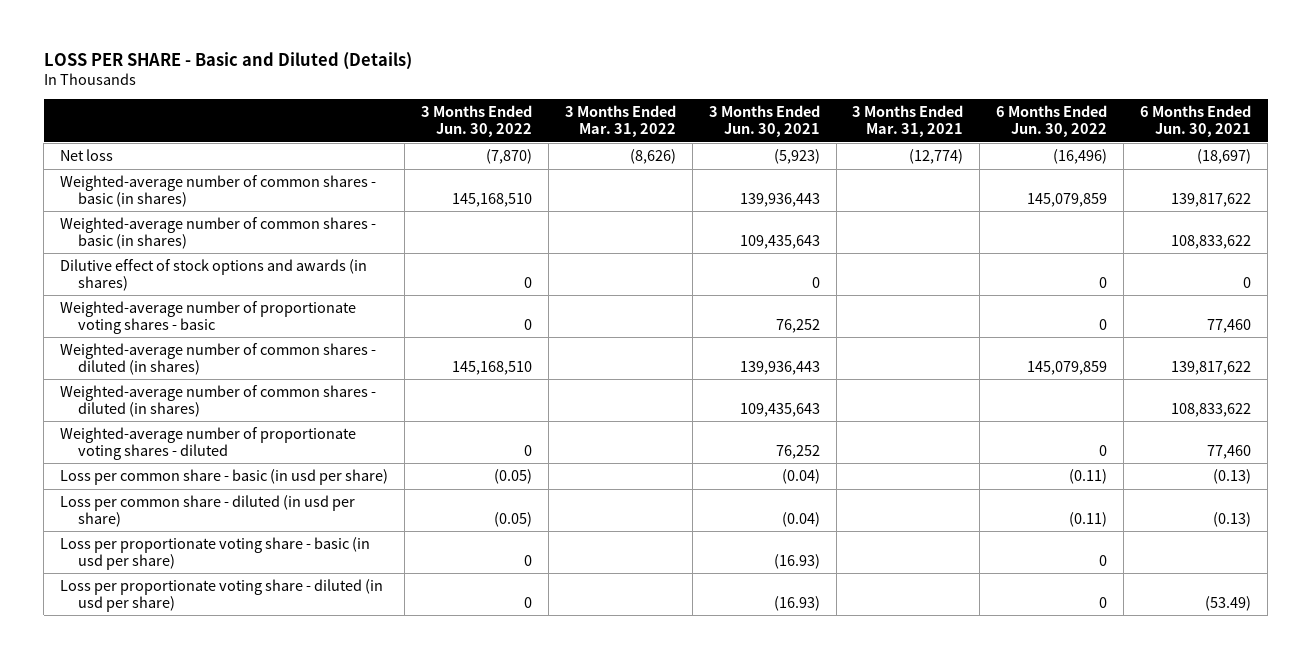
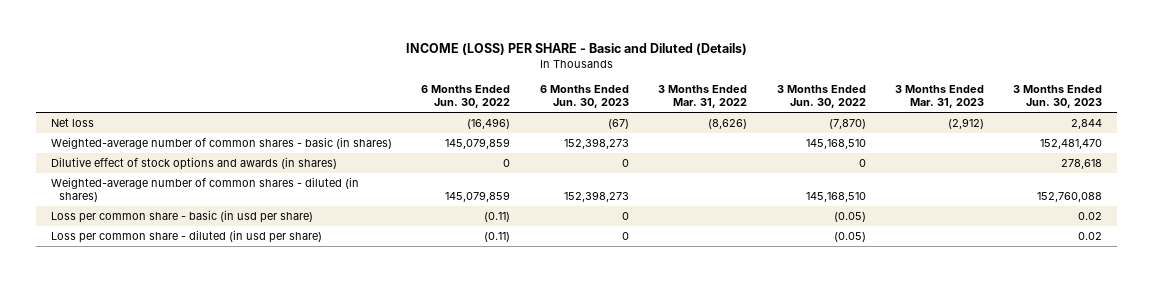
- LOSS PER SHARE - Basic and Diluted (Details)
+ INCOME (LOSS) PER SHARE - Basic and Diluted (Details)
- | 3 Months Ended Jun. 30, 2022 | 3 Months Ended Mar. 31, 2022 | 3 Months Ended Jun. 30, 2021 | 3 Months Ended Mar. 31, 2021 | 6 Months Ended Jun. 30, 2022 | 6 Months Ended Jun. 30, 2021
+ | 6 Months Ended Jun. 30, 2022 | 6 Months Ended Jun. 30, 2023 | 3 Months Ended Mar. 31, 2022 | 3 Months Ended Jun. 30, 2022 | 3 Months Ended Mar. 31, 2023 | 3 Months Ended Jun. 30, 2023
- Weighted-average number of common shares - basic (in shares) | | | 109,435,643 | | | 108,833,622
- Weighted-average number of proportionate voting shares - basic | 0 | | 76,252 | | 0 | 77,460
- Weighted-average number of common shares - diluted (in shares) | | | 109,435,643 | | | 108,833,622
- Weighted-average number of proportionate voting shares - diluted | 0 | | 76,252 | | 0 | 77,460
- Loss per proportionate voting share - basic (in usd per share) | 0 | | (16.93) | | 0 |
- Loss per proportionate voting share - diluted (in usd per share) | 0 | | (16.93) | | 0 | (53.49)

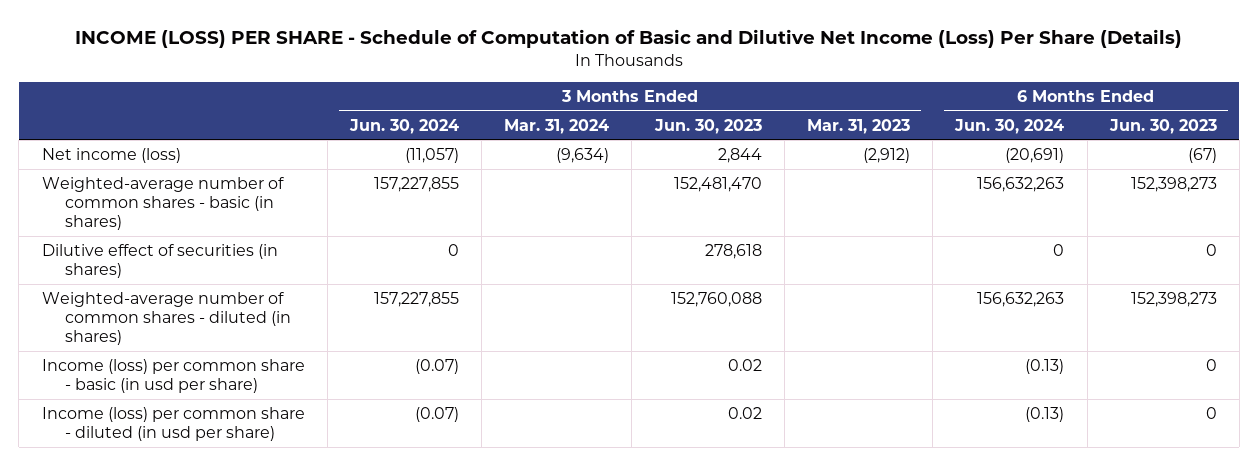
- INCOME (LOSS) PER SHARE - Basic and Diluted (Details)
+ INCOME (LOSS) PER SHARE - Schedule of Computation of Basic and Dilutive Net Income (Loss) Per Share (Details)
- | 6 Months Ended Jun. 30, 2022 | 6 Months Ended Jun. 30, 2023 | 3 Months Ended Mar. 31, 2022 | 3 Months Ended Jun. 30, 2022 | 3 Months Ended Mar. 31, 2023 | 3 Months Ended Jun. 30, 2023
+ | 3 Months Ended Jun. 30, 2024 | 3 Months Ended Mar. 31, 2024 | 3 Months Ended Jun. 30, 2023 | 3 Months Ended Mar. 31, 2023 | 6 Months Ended Jun. 30, 2024 | 6 Months Ended Jun. 30, 2023
- Net loss | (16,496) | (67) | (8,626) | (7,870) | (2,912) | 2,844
+ Net income (loss) | (11,057) | (9,634) | 2,844 | (2,912) | (20,691) | (67)
- Dilutive effect of stock options and awards (in shares) | 0 | 0 | | 0 | | 278,618
+ Dilutive effect of securities (in shares) | 0 | | 278,618 | | 0 | 0
- Loss per common share - basic (in usd per share) | (0.11) | 0 | | (0.05) | | 0.02
- Loss per common share - diluted (in usd per share) | (0.11) | 0 | | (0.05) | | 0.02
+ Income (loss) per common share - basic (in usd per share) | (0.07) | | 0.02 | | (0.13) | 0
+ Income (loss) per common share - diluted (in usd per share) | (0.07) | | 0.02 | | (0.13) | 0

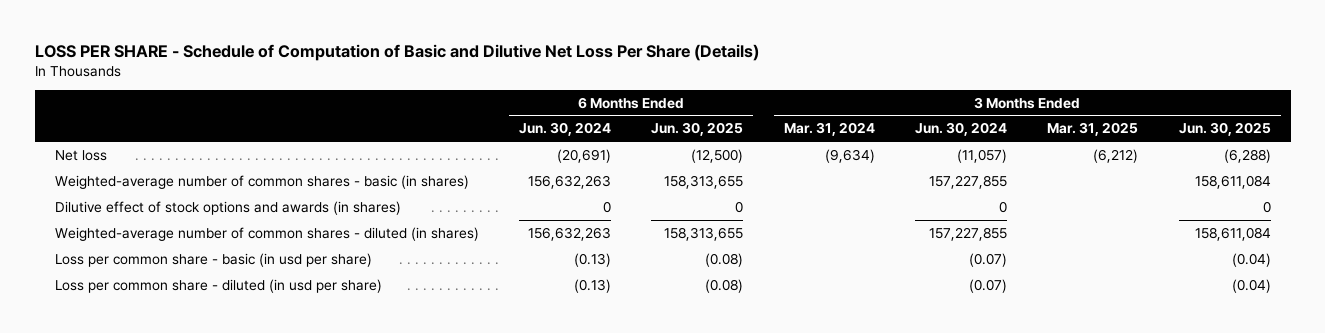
- INCOME (LOSS) PER SHARE - Schedule of Computation of Basic and Dilutive Net Income (Loss) Per Share (Details)
+ LOSS PER SHARE - Schedule of Computation of Basic and Dilutive Net Loss Per Share (Details)
- | 3 Months Ended Jun. 30, 2024 | 3 Months Ended Mar. 31, 2024 | 3 Months Ended Jun. 30, 2023 | 3 Months Ended Mar. 31, 2023 | 6 Months Ended Jun. 30, 2024 | 6 Months Ended Jun. 30, 2023
+ | 6 Months Ended Jun. 30, 2024 | 6 Months Ended Jun. 30, 2025 | 3 Months Ended Mar. 31, 2024 | 3 Months Ended Jun. 30, 2024 | 3 Months Ended Mar. 31, 2025 | 3 Months Ended Jun. 30, 2025
- Net income (loss) | (11,057) | (9,634) | 2,844 | (2,912) | (20,691) | (67)
+ Net loss | (20,691) | (12,500) | (9,634) | (11,057) | (6,212) | (6,288)
- Dilutive effect of securities (in shares) | 0 | | 278,618 | | 0 | 0
+ Dilutive effect of stock options and awards (in shares) | 0 | 0 | | 0 | | 0
- Income (loss) per common share - basic (in usd per share) | (0.07) | | 0.02 | | (0.13) | 0
- Income (loss) per common share - diluted (in usd per share) | (0.07) | | 0.02 | | (0.13) | 0
+ Loss per common share - basic (in usd per share) | (0.13) | (0.08) | | (0.07) | | (0.04)
+ Loss per common share - diluted (in usd per share) | (0.13) | (0.08) | | (0.07) | | (0.04)

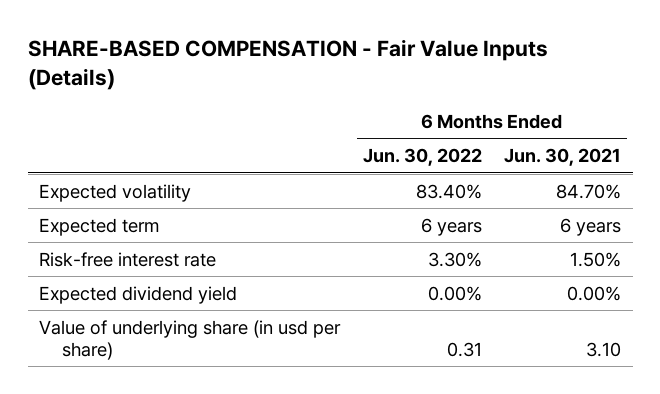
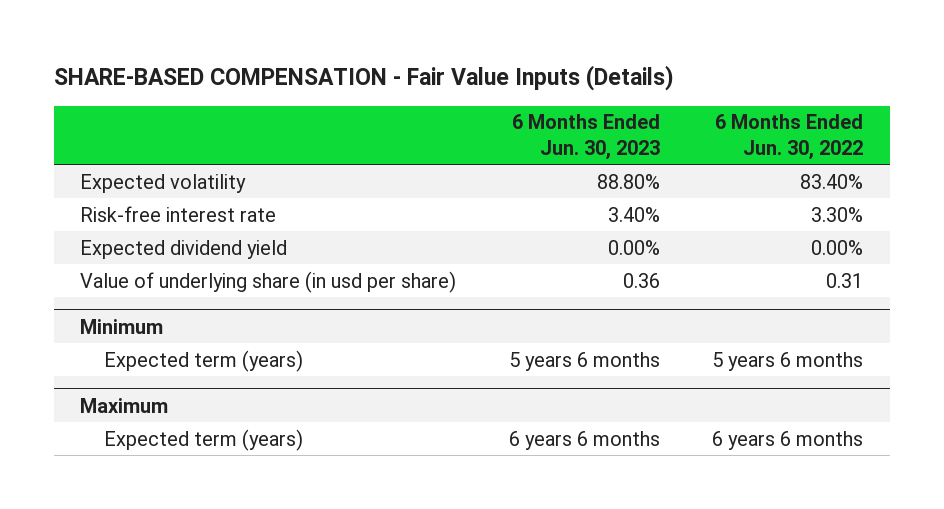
- | 6 Months Ended Jun. 30, 2022 | 6 Months Ended Jun. 30, 2021
+ | 6 Months Ended Jun. 30, 2023 | 6 Months Ended Jun. 30, 2022
- Expected term | 6 years | 6 years
+ Minimum
+ Expected term (years) | 5 years 6 months | 5 years 6 months
+ Maximum
+ Expected term (years) | 6 years 6 months | 6 years 6 months

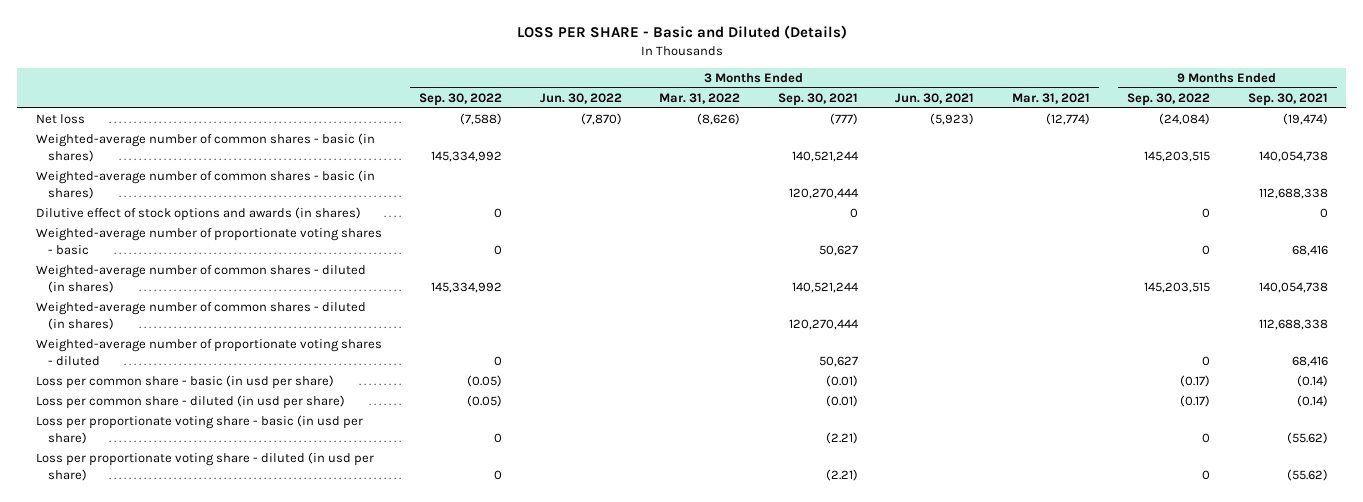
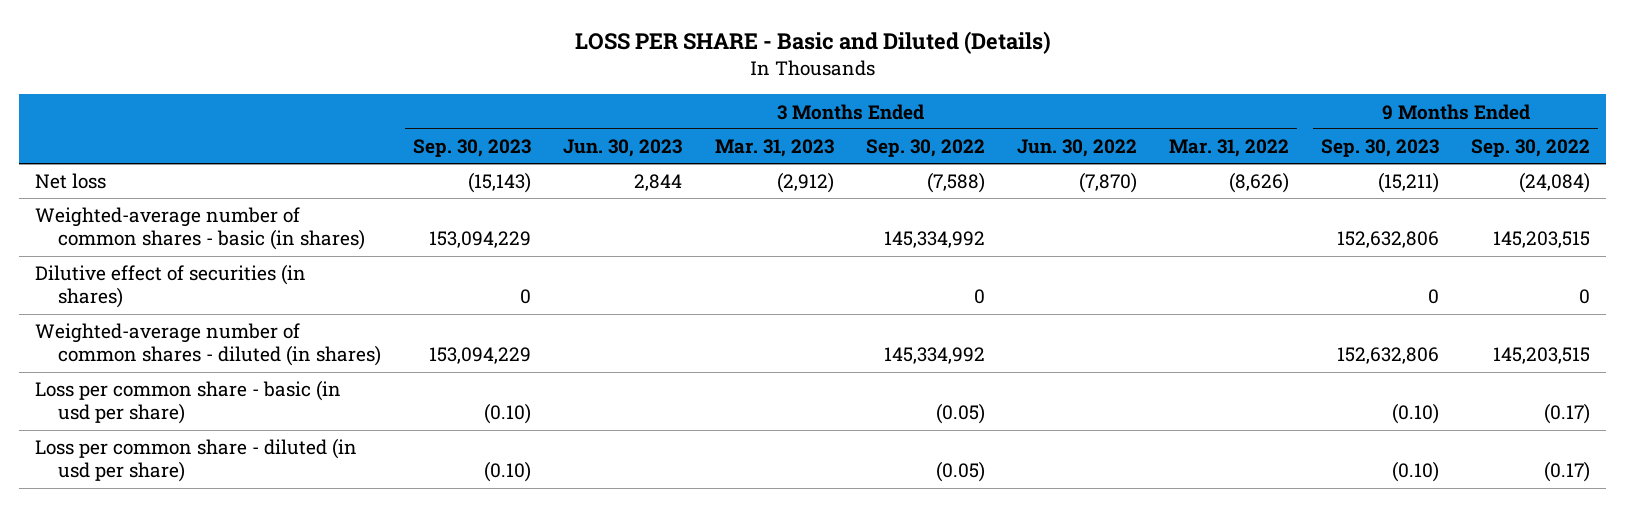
- | 3 Months Ended Sep. 30, 2022 | 3 Months Ended Jun. 30, 2022 | 3 Months Ended Mar. 31, 2022 | 3 Months Ended Sep. 30, 2021 | 3 Months Ended Jun. 30, 2021 | 3 Months Ended Mar. 31, 2021 | 9 Months Ended Sep. 30, 2022 | 9 Months Ended Sep. 30, 2021
+ | 3 Months Ended Sep. 30, 2023 | 3 Months Ended Jun. 30, 2023 | 3 Months Ended Mar. 31, 2023 | 3 Months Ended Sep. 30, 2022 | 3 Months Ended Jun. 30, 2022 | 3 Months Ended Mar. 31, 2022 | 9 Months Ended Sep. 30, 2023 | 9 Months Ended Sep. 30, 2022
- Weighted-average number of common shares - basic (in shares) | | | | 120,270,444 | | | | 112,688,338
- Dilutive effect of stock options and awards (in shares) | 0 | | | 0 | | | 0 | 0
- Weighted-average number of proportionate voting shares - basic | 0 | | | 50,627 | | | 0 | 68,416
+ Dilutive effect of securities (in shares) | 0 | | | 0 | | | 0 | 0
- Weighted-average number of common shares - diluted (in shares) | | | | 120,270,444 | | | | 112,688,338
- Weighted-average number of proportionate voting shares - diluted | 0 | | | 50,627 | | | 0 | 68,416
- Loss per proportionate voting share - basic (in usd per share) | 0 | | | (2.21) | | | 0 | (55.62)
- Loss per proportionate voting share - diluted (in usd per share) | 0 | | | (2.21) | | | 0 | (55.62)

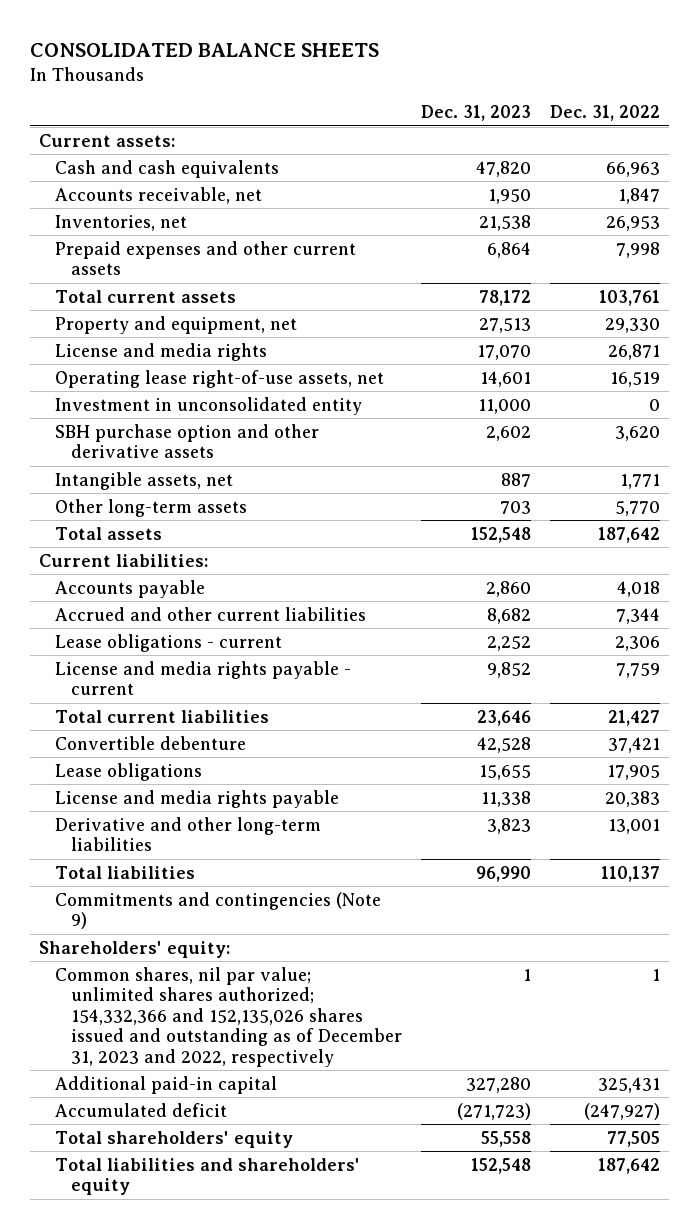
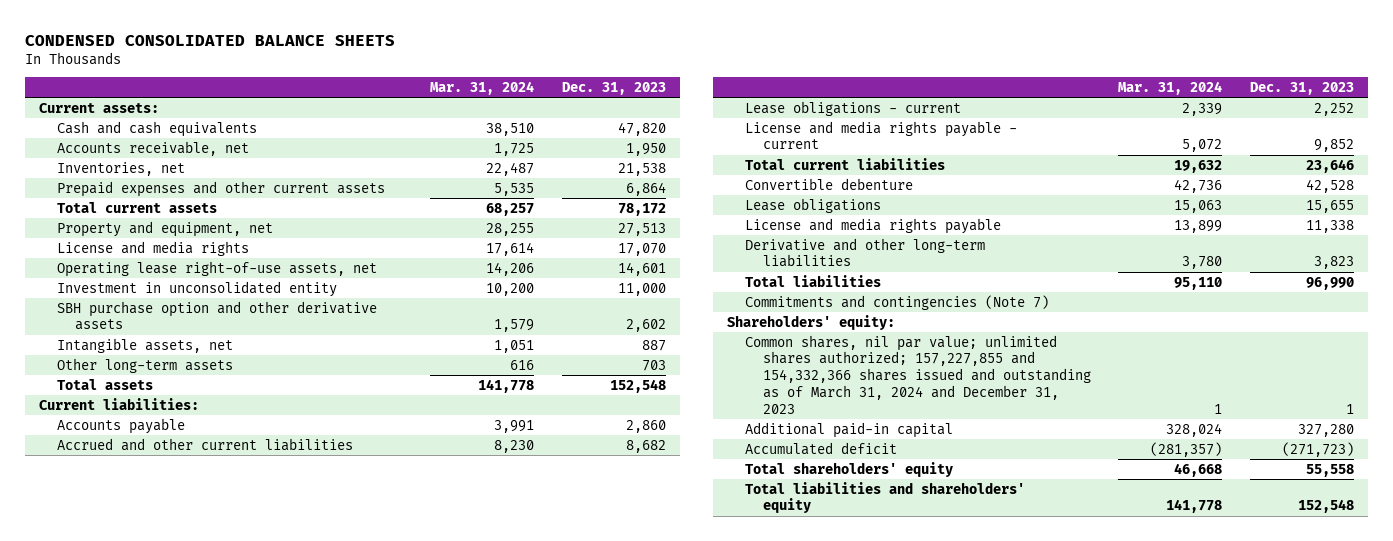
- CONSOLIDATED BALANCE SHEETS
+ CONDENSED CONSOLIDATED BALANCE SHEETS
- | Dec. 31, 2023 | Dec. 31, 2022
+ | Mar. 31, 2024 | Dec. 31, 2023
- Commitments and contingencies (Note 9)
+ Commitments and contingencies (Note 7)
- Common shares, nil par value; unlimited shares authorized; 154,332,366 and 152,135,026 shares issued and outstanding as of December 31, 2023 and 2022, respectively | 1 | 1
+ Common shares, nil par value; unlimited shares authorized; 157,227,855 and 154,332,366 shares issued and outstanding as of March 31, 2024 and December 31, 2023 | 1 | 1

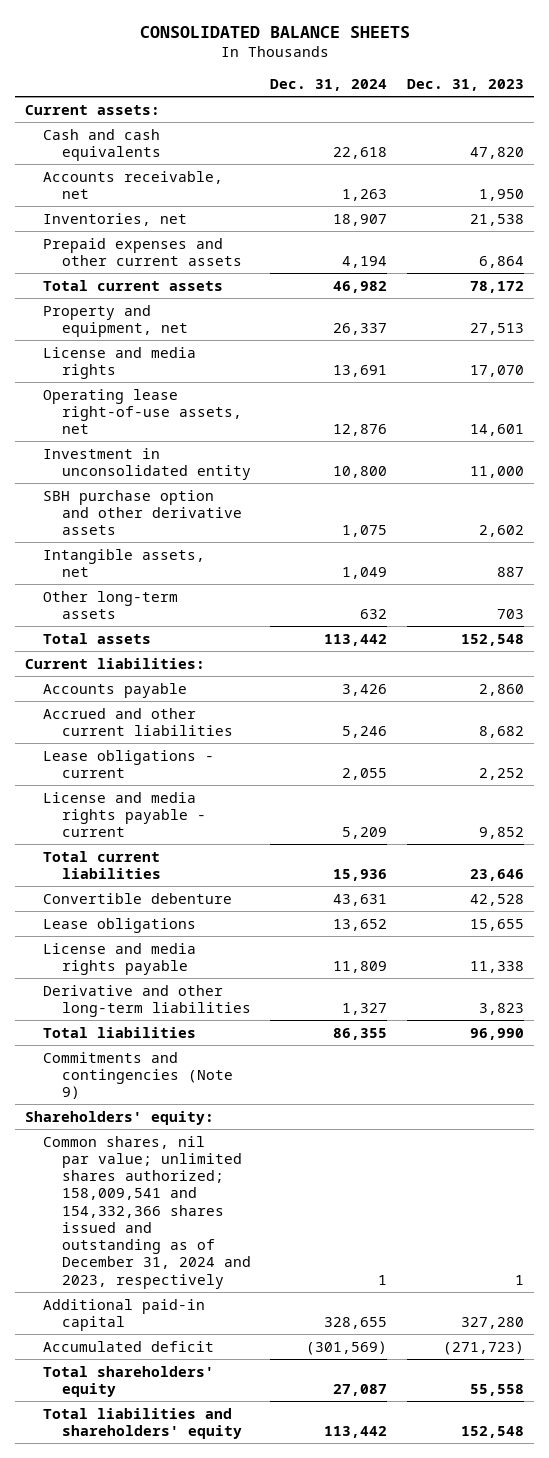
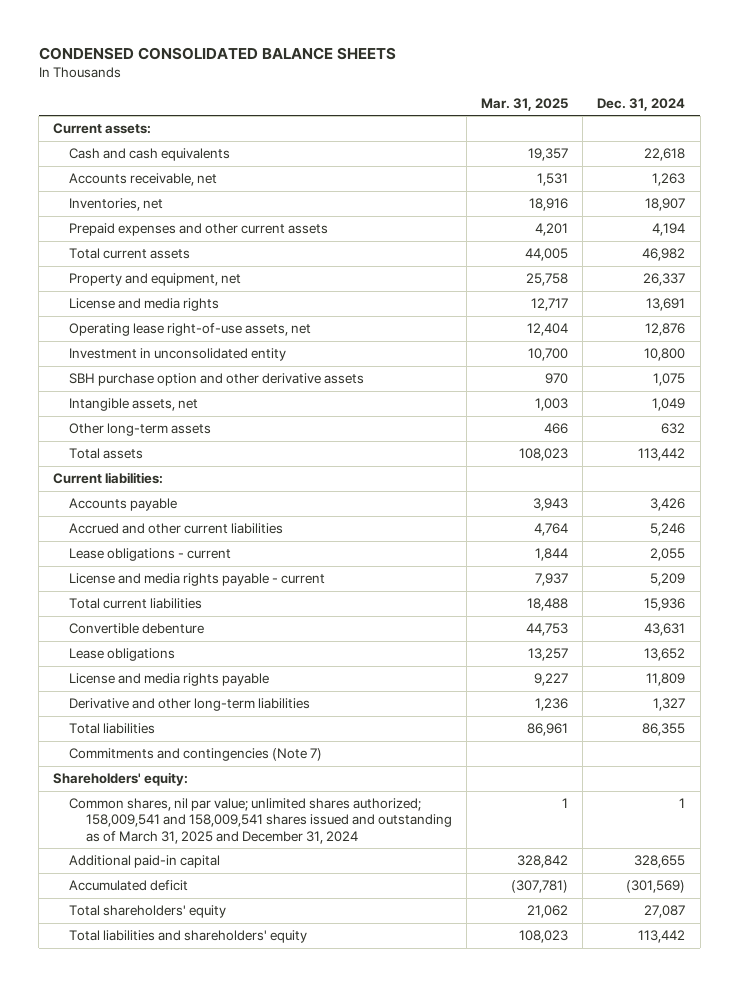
- CONSOLIDATED BALANCE SHEETS
+ CONDENSED CONSOLIDATED BALANCE SHEETS
- | Dec. 31, 2024 | Dec. 31, 2023
+ | Mar. 31, 2025 | Dec. 31, 2024
- Commitments and contingencies (Note 9)
+ Commitments and contingencies (Note 7)
- Common shares, nil par value; unlimited shares authorized; 158,009,541 and 154,332,366 shares issued and outstanding as of December 31, 2024 and 2023, respectively | 1 | 1
+ Common shares, nil par value; unlimited shares authorized; 158,009,541 and 158,009,541 shares issued and outstanding as of March 31, 2025 and December 31, 2024 | 1 | 1

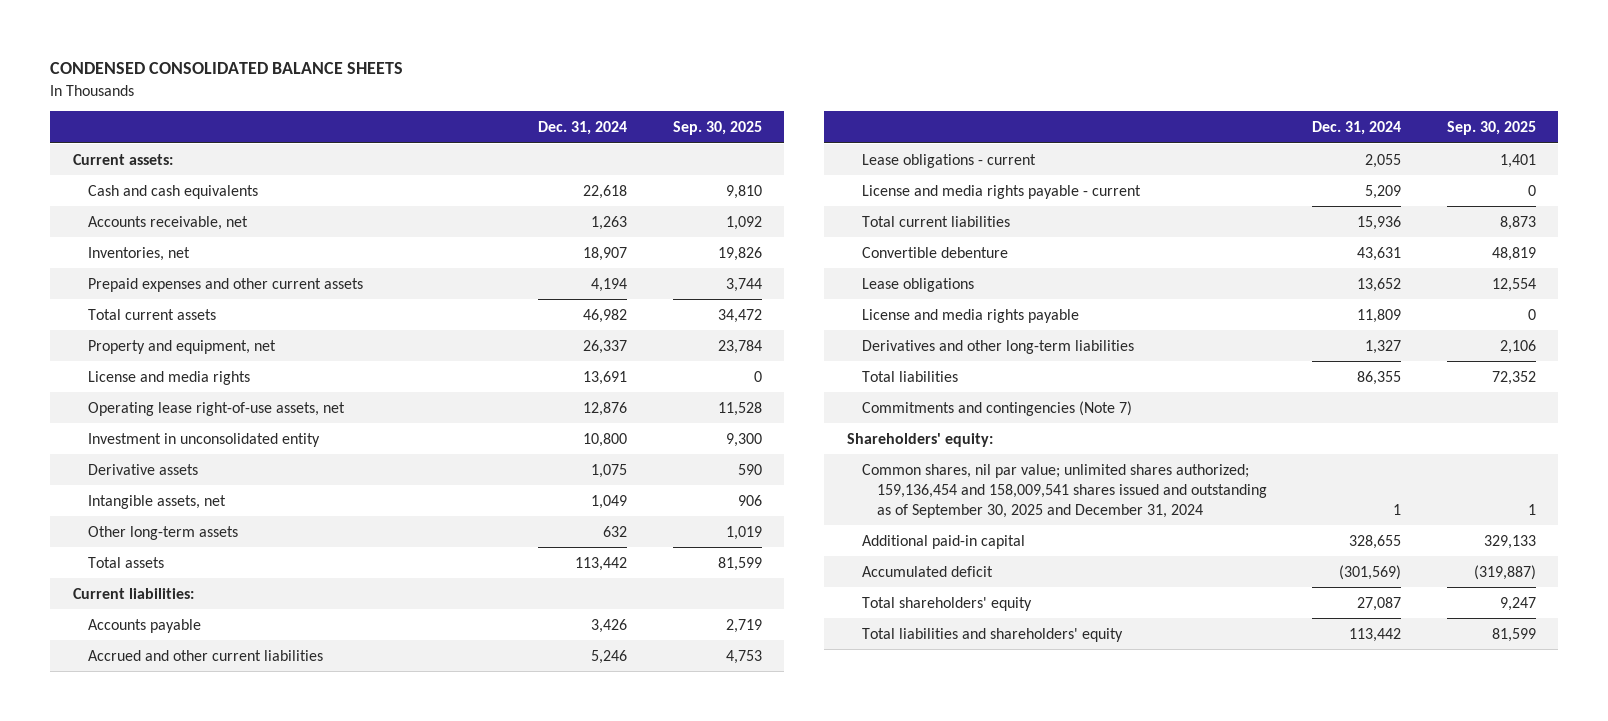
- | Mar. 31, 2025 | Dec. 31, 2024
+ | Dec. 31, 2024 | Sep. 30, 2025
- SBH purchase option and other derivative assets | 970 | 1,075
+ Derivative assets | 1,075 | 590
- Derivative and other long-term liabilities | 1,236 | 1,327
+ Derivatives and other long-term liabilities | 1,327 | 2,106
- Common shares, nil par value; unlimited shares authorized; 158,009,541 and 158,009,541 shares issued and outstanding as of March 31, 2025 and December 31, 2024 | 1 | 1
+ Common shares, nil par value; unlimited shares authorized; 159,136,454 and 158,009,541 shares issued and outstanding as of September 30, 2025 and December 31, 2024 | 1 | 1

